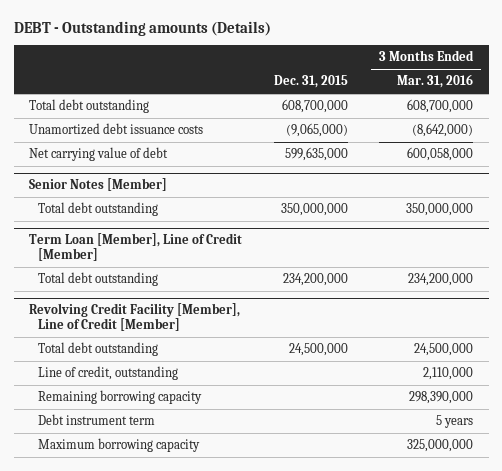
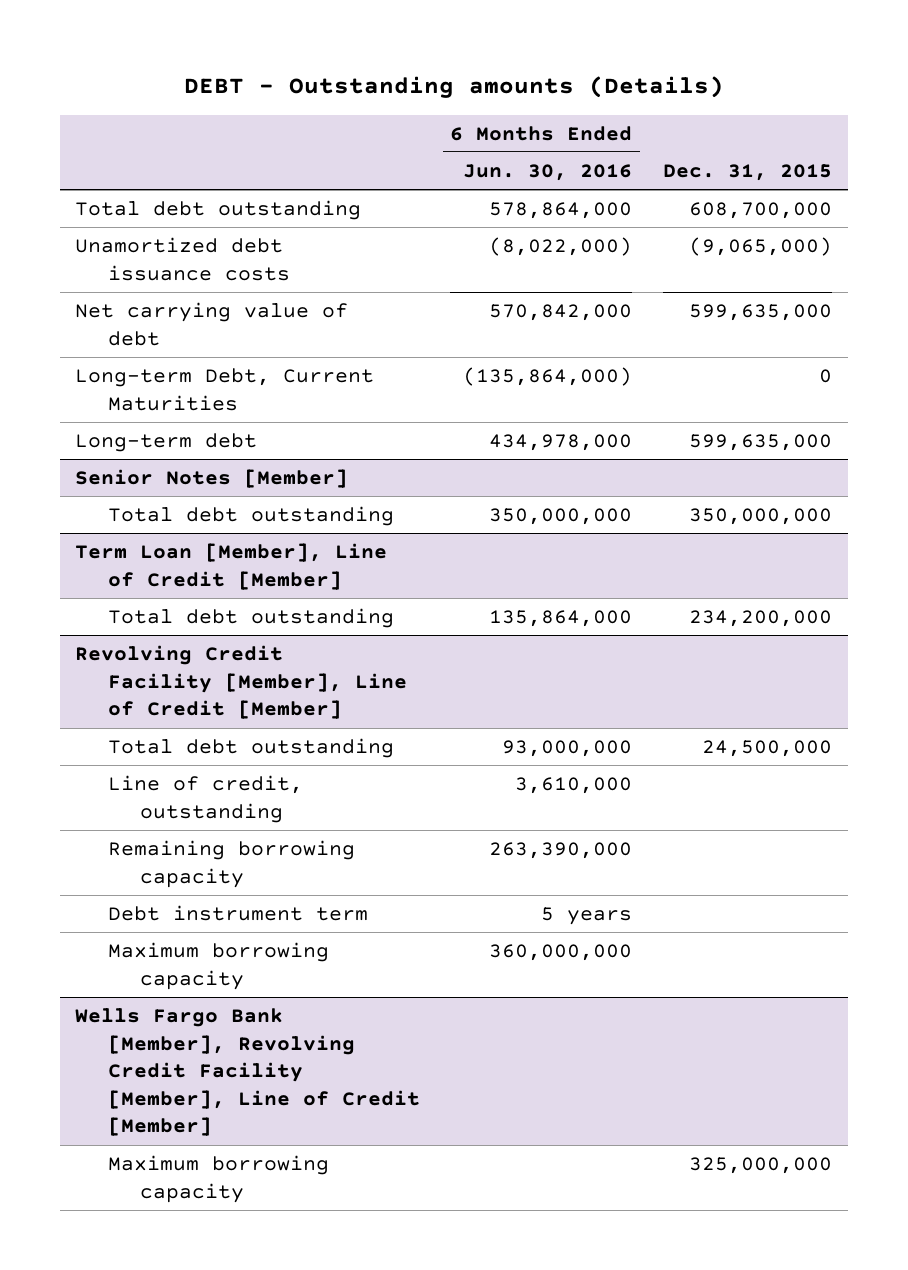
- | Dec. 31, 2015 | 3 Months Ended Mar. 31, 2016
+ | 6 Months Ended Jun. 30, 2016 | Dec. 31, 2015
+ Long-term Debt, Current Maturities | (135,864,000) | 0
+ Long-term debt | 434,978,000 | 599,635,000
+ Wells Fargo Bank [Member], Revolving Credit Facility [Member], Line of Credit [Member]
+ Maximum borrowing capacity | | 325,000,000

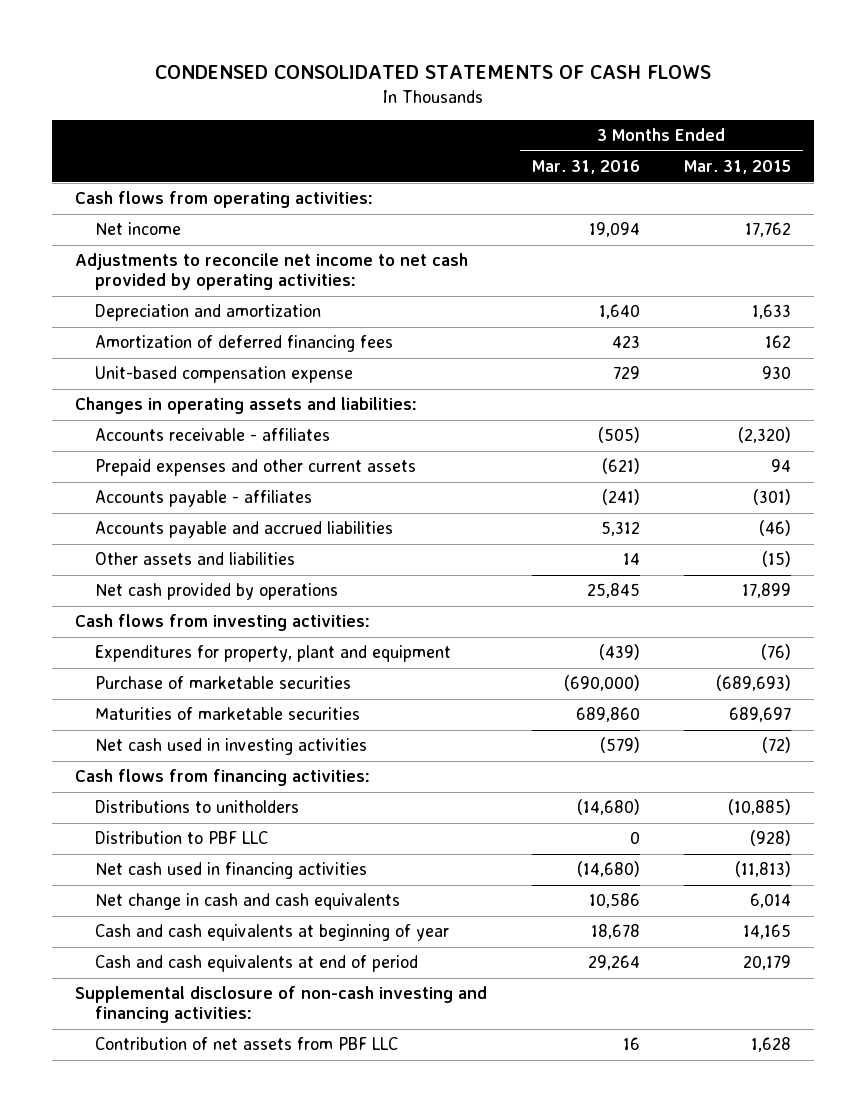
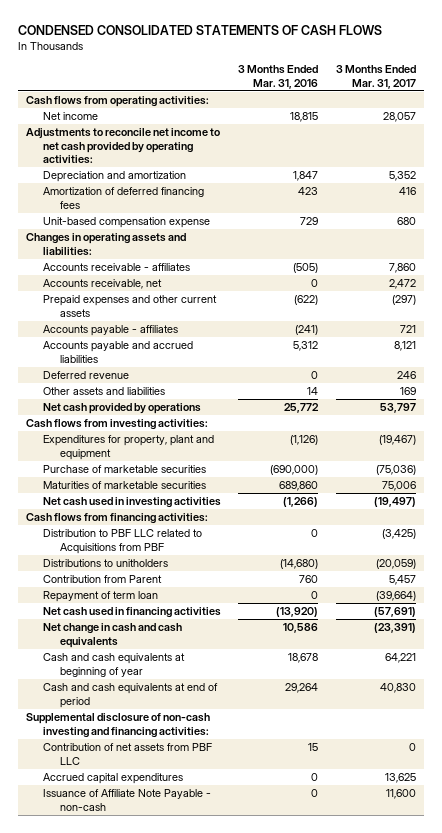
- | 3 Months Ended Mar. 31, 2016 | 3 Months Ended Mar. 31, 2015
+ | 3 Months Ended Mar. 31, 2016 | 3 Months Ended Mar. 31, 2017
- Net income | 19,094 | 17,762
+ Net income | 18,815 | 28,057
- Depreciation and amortization | 1,640 | 1,633
+ Depreciation and amortization | 1,847 | 5,352
- Prepaid expenses and other current assets | (621) | 94
+ Accounts receivable, net | 0 | 2,472
+ Prepaid expenses and other current assets | (622) | (297)
+ Deferred revenue | 0 | 246
- Net cash provided by operations | 25,845 | 17,899
+ Net cash provided by operations | 25,772 | 53,797
- Expenditures for property, plant and equipment | (439) | (76)
+ Expenditures for property, plant and equipment | (1,126) | (19,467)
- Net cash used in investing activities | (579) | (72)
+ Net cash used in investing activities | (1,266) | (19,497)
+ Distribution to PBF LLC related to Acquisitions from PBF | 0 | (3,425)
- Distribution to PBF LLC | 0 | (928)
- Net cash used in financing activities | (14,680) | (11,813)
+ Contribution from Parent | 760 | 5,457
+ Repayment of term loan | 0 | (39,664)
+ Net cash used in financing activities | (13,920) | (57,691)
- Contribution of net assets from PBF LLC | 16 | 1,628
+ Contribution of net assets from PBF LLC | 15 | 0
+ Accrued capital expenditures | 0 | 13,625
+ Issuance of Affiliate Note Payable - non-cash | 0 | 11,600

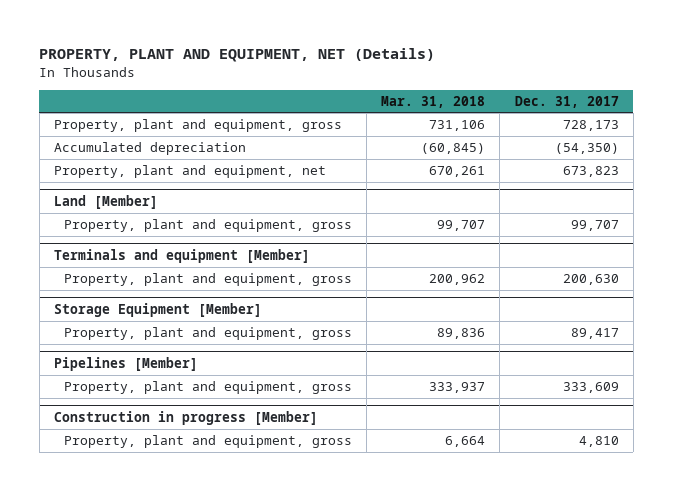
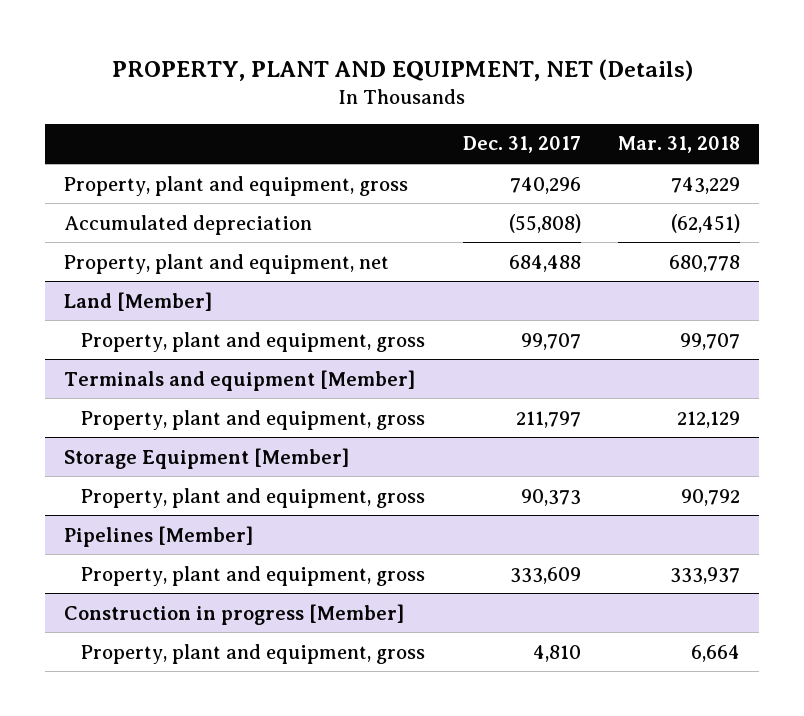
- | Mar. 31, 2018 | Dec. 31, 2017
+ | Dec. 31, 2017 | Mar. 31, 2018
- Property, plant and equipment, gross | 731,106 | 728,173
- Accumulated depreciation | (60,845) | (54,350)
- Property, plant and equipment, net | 670,261 | 673,823
+ Property, plant and equipment, gross | 740,296 | 743,229
+ Accumulated depreciation | (55,808) | (62,451)
+ Property, plant and equipment, net | 684,488 | 680,778
@ Terminals and equipment [Member]
- Property, plant and equipment, gross | 200,962 | 200,630
+ Property, plant and equipment, gross | 211,797 | 212,129
@ Storage Equipment [Member]
- Property, plant and equipment, gross | 89,836 | 89,417
+ Property, plant and equipment, gross | 90,373 | 90,792

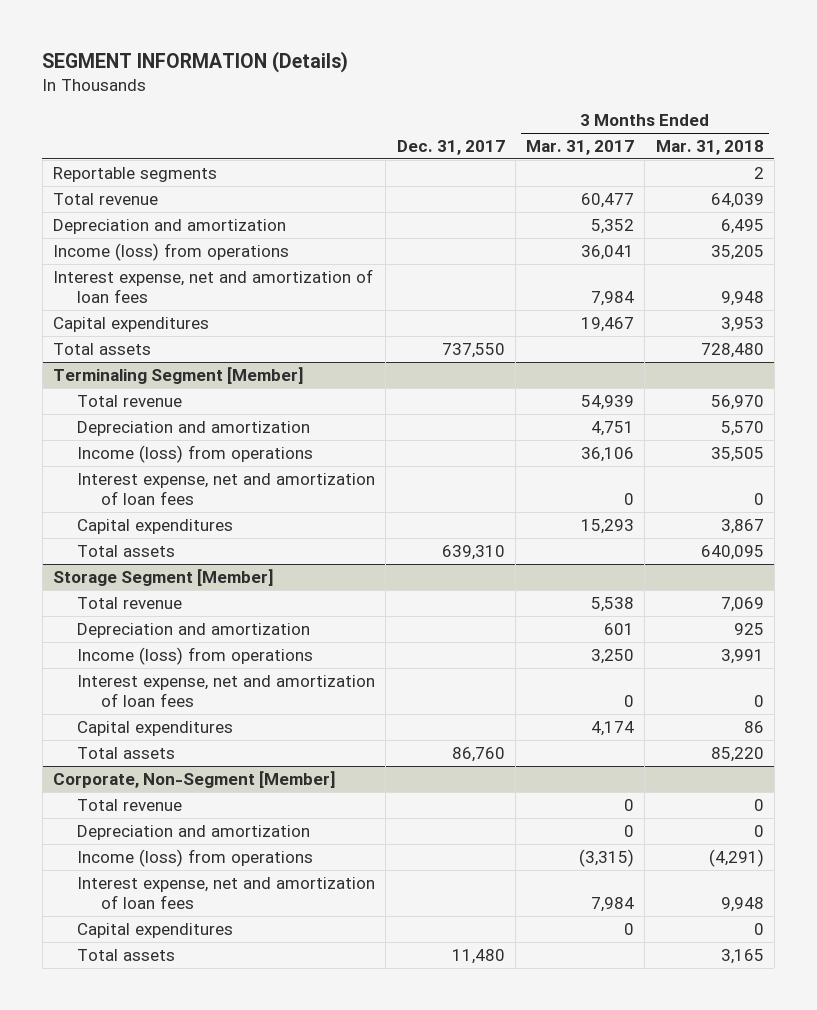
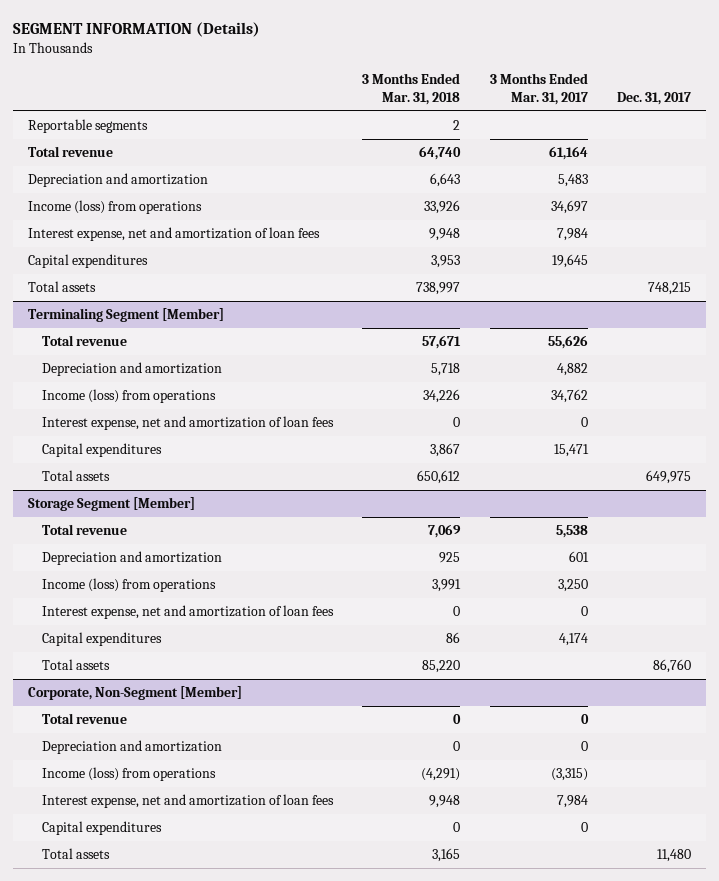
- | Dec. 31, 2017 | 3 Months Ended Mar. 31, 2017 | 3 Months Ended Mar. 31, 2018
+ | 3 Months Ended Mar. 31, 2018 | 3 Months Ended Mar. 31, 2017 | Dec. 31, 2017
- Total revenue | | 60,477 | 64,039
- Depreciation and amortization | | 5,352 | 6,495
- Income (loss) from operations | | 36,041 | 35,205
+ Total revenue | 64,740 | 61,164 |
+ Depreciation and amortization | 6,643 | 5,483 |
+ Income (loss) from operations | 33,926 | 34,697 |
- Capital expenditures | | 19,467 | 3,953
- Total assets | 737,550 | | 728,480
+ Capital expenditures | 3,953 | 19,645 |
+ Total assets | 738,997 | | 748,215
@ Terminaling Segment [Member]
- Total revenue | | 54,939 | 56,970
- Depreciation and amortization | | 4,751 | 5,570
- Income (loss) from operations | | 36,106 | 35,505
+ Total revenue | 57,671 | 55,626 |
+ Depreciation and amortization | 5,718 | 4,882 |
+ Income (loss) from operations | 34,226 | 34,762 |
- Capital expenditures | | 15,293 | 3,867
- Total assets | 639,310 | | 640,095
+ Capital expenditures | 3,867 | 15,471 |
+ Total assets | 650,612 | | 649,975

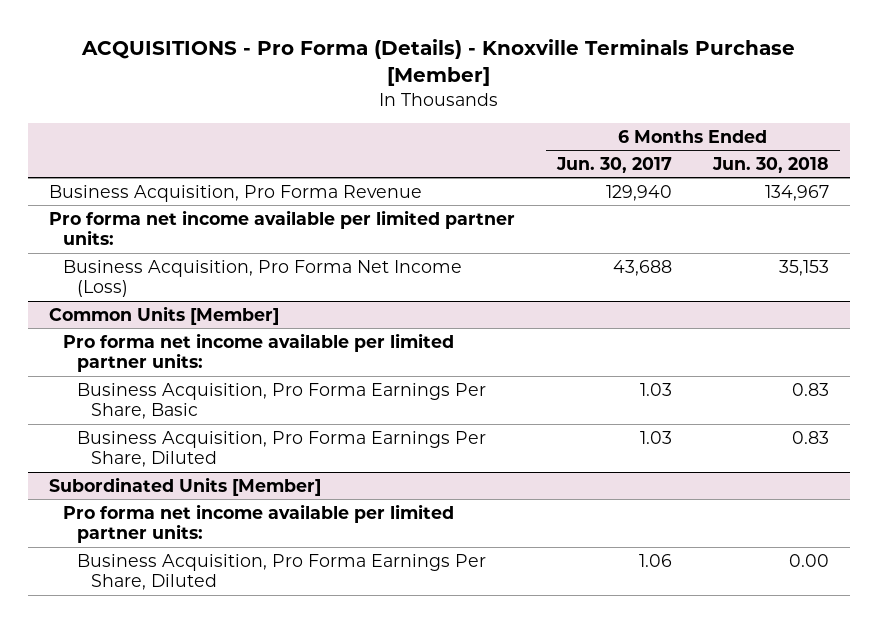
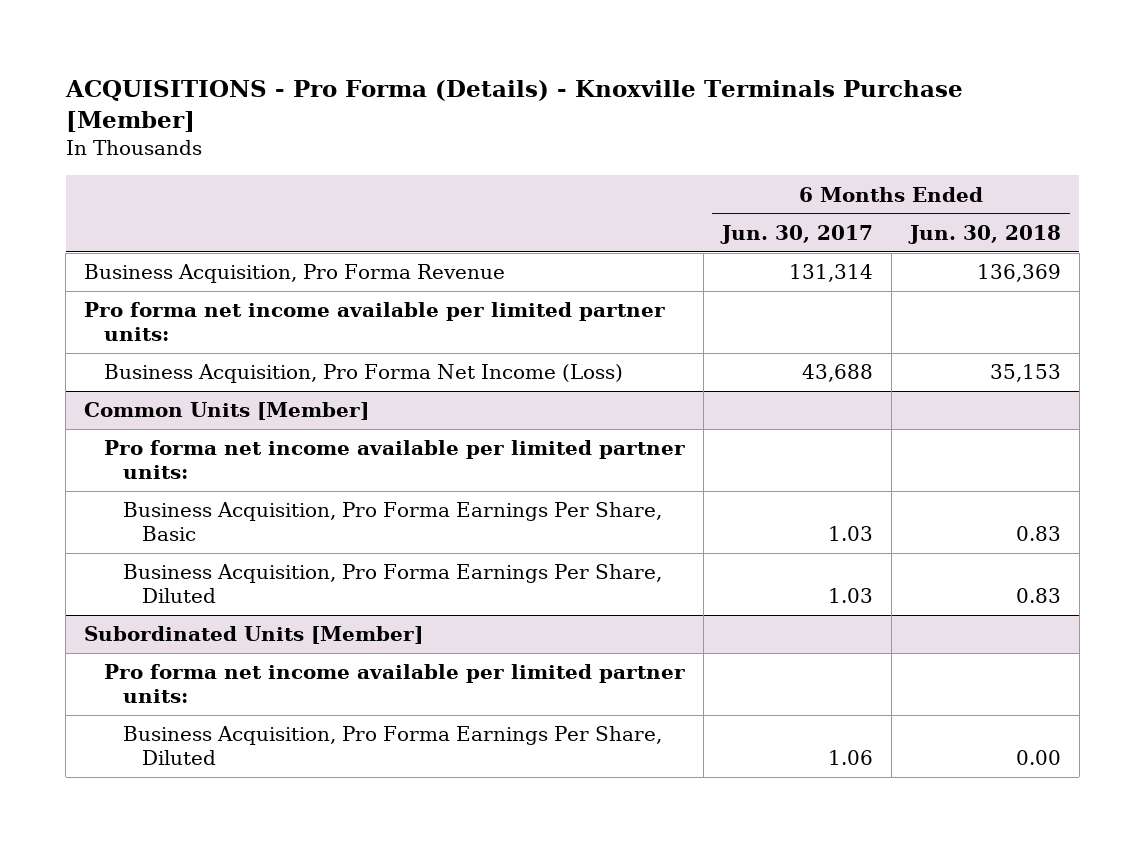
- Business Acquisition, Pro Forma Revenue | 129,940 | 134,967
+ Business Acquisition, Pro Forma Revenue | 131,314 | 136,369

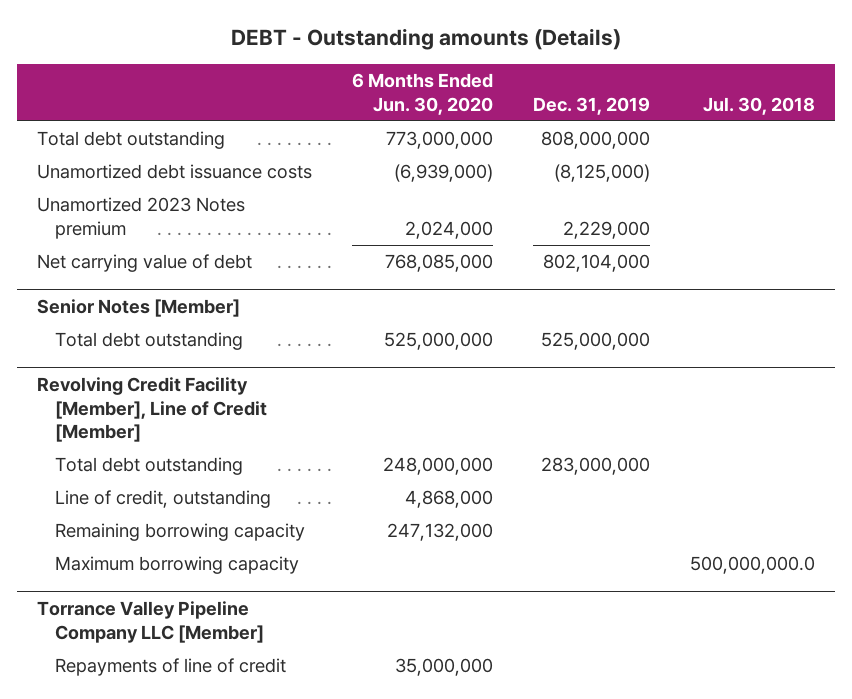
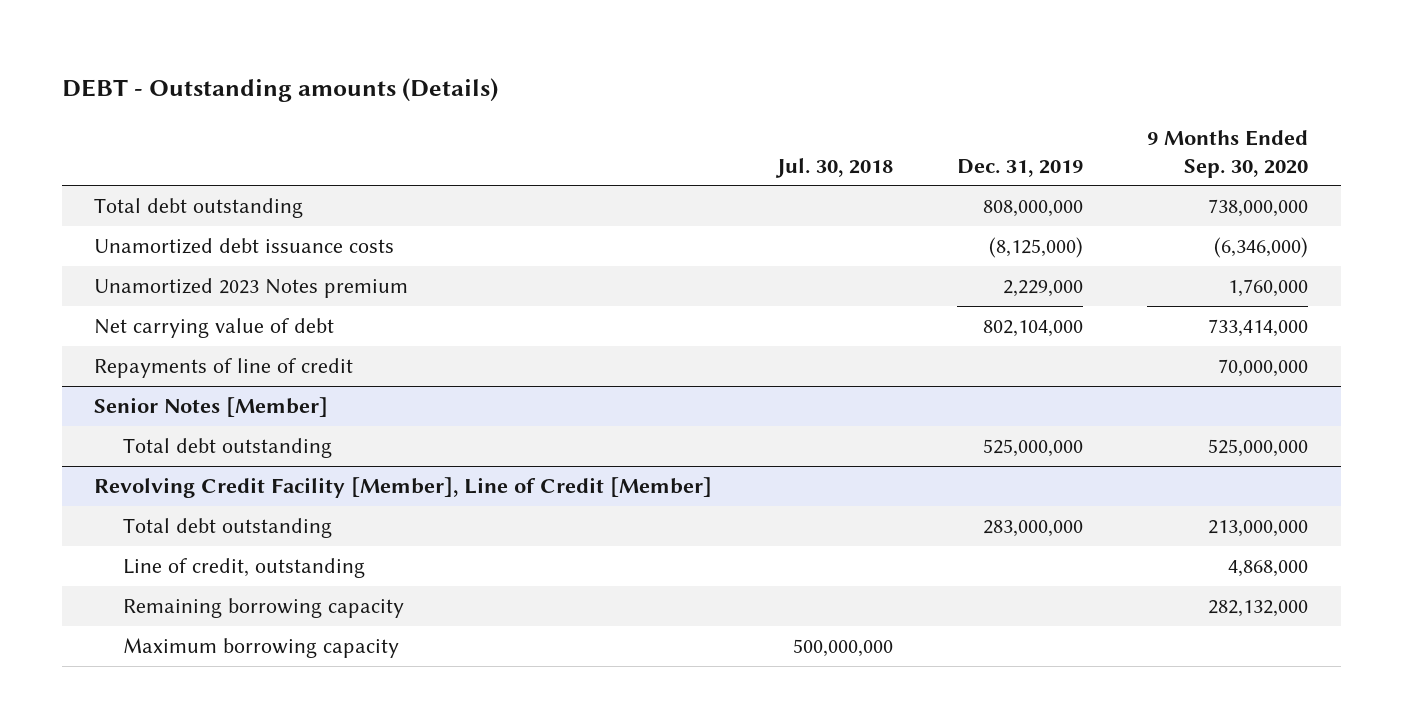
- | 6 Months Ended Jun. 30, 2020 | Dec. 31, 2019 | Jul. 30, 2018
+ | Jul. 30, 2018 | Dec. 31, 2019 | 9 Months Ended Sep. 30, 2020
+ Repayments of line of credit | | | 70,000,000
@ Revolving Credit Facility [Member], Line of Credit [Member]
- Maximum borrowing capacity | | | 500,000,000.0
- Torrance Valley Pipeline Company LLC [Member]
- Repayments of line of credit | 35,000,000 | |
@ Revolving Credit Facility [Member], Line of Credit [Member]
+ Maximum borrowing capacity | 500,000,000 | |

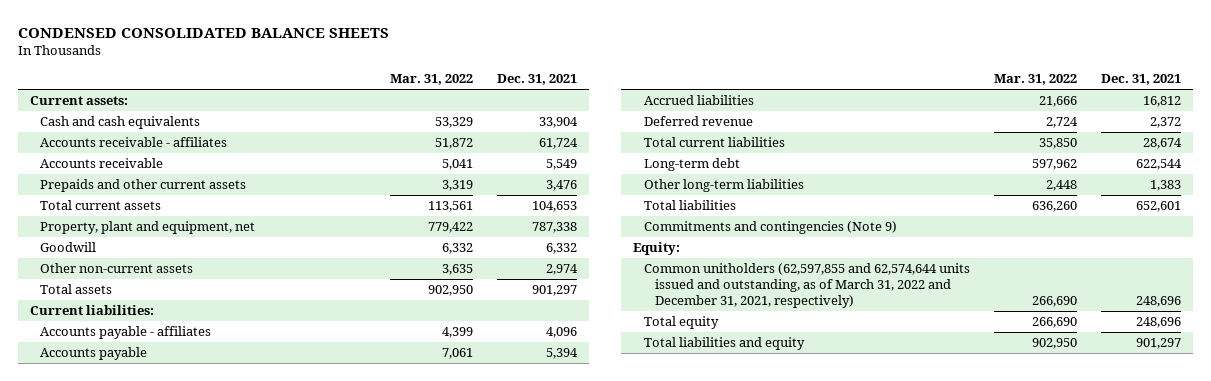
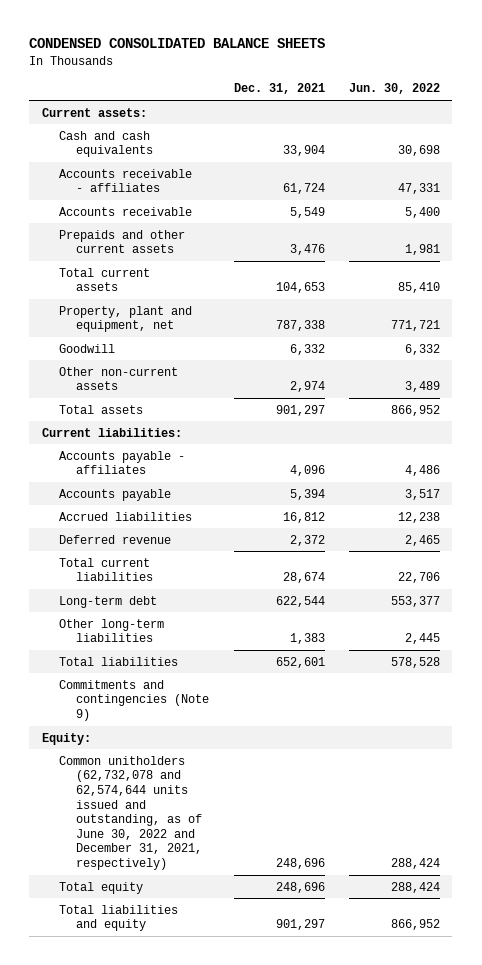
- | Mar. 31, 2022 | Dec. 31, 2021
+ | Dec. 31, 2021 | Jun. 30, 2022
- Common unitholders (62,597,855 and 62,574,644 units issued and outstanding, as of March 31, 2022 and December 31, 2021, respectively) | 266,690 | 248,696
+ Common unitholders (62,732,078 and 62,574,644 units issued and outstanding, as of June 30, 2022 and December 31, 2021, respectively) | 248,696 | 288,424

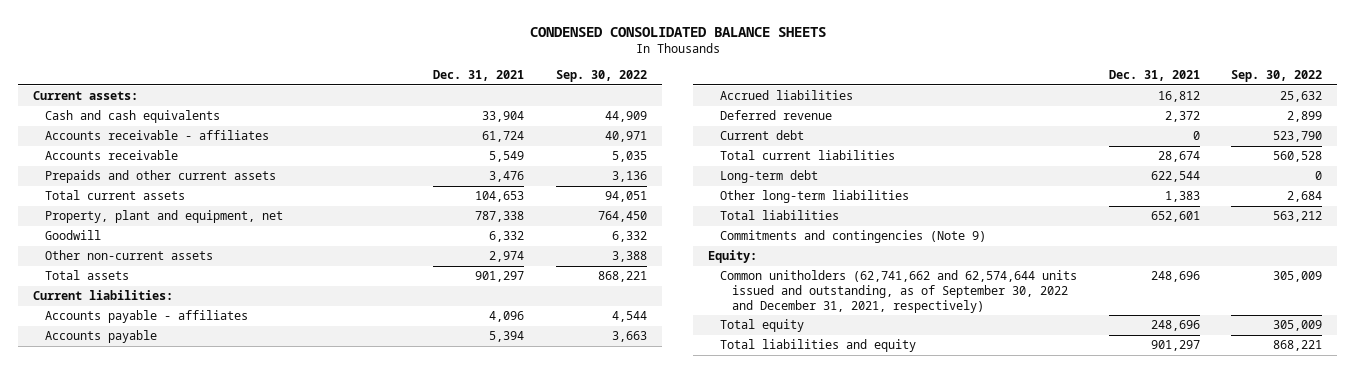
- | Dec. 31, 2021 | Jun. 30, 2022
+ | Dec. 31, 2021 | Sep. 30, 2022
+ Current debt | 0 | 523,790
- Common unitholders (62,732,078 and 62,574,644 units issued and outstanding, as of June 30, 2022 and December 31, 2021, respectively) | 248,696 | 288,424
+ Common unitholders (62,741,662 and 62,574,644 units issued and outstanding, as of September 30, 2022 and December 31, 2021, respectively) | 248,696 | 305,009

